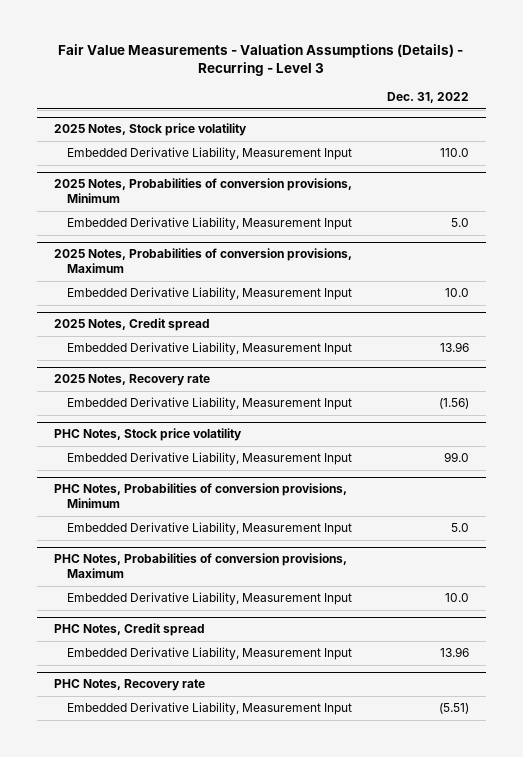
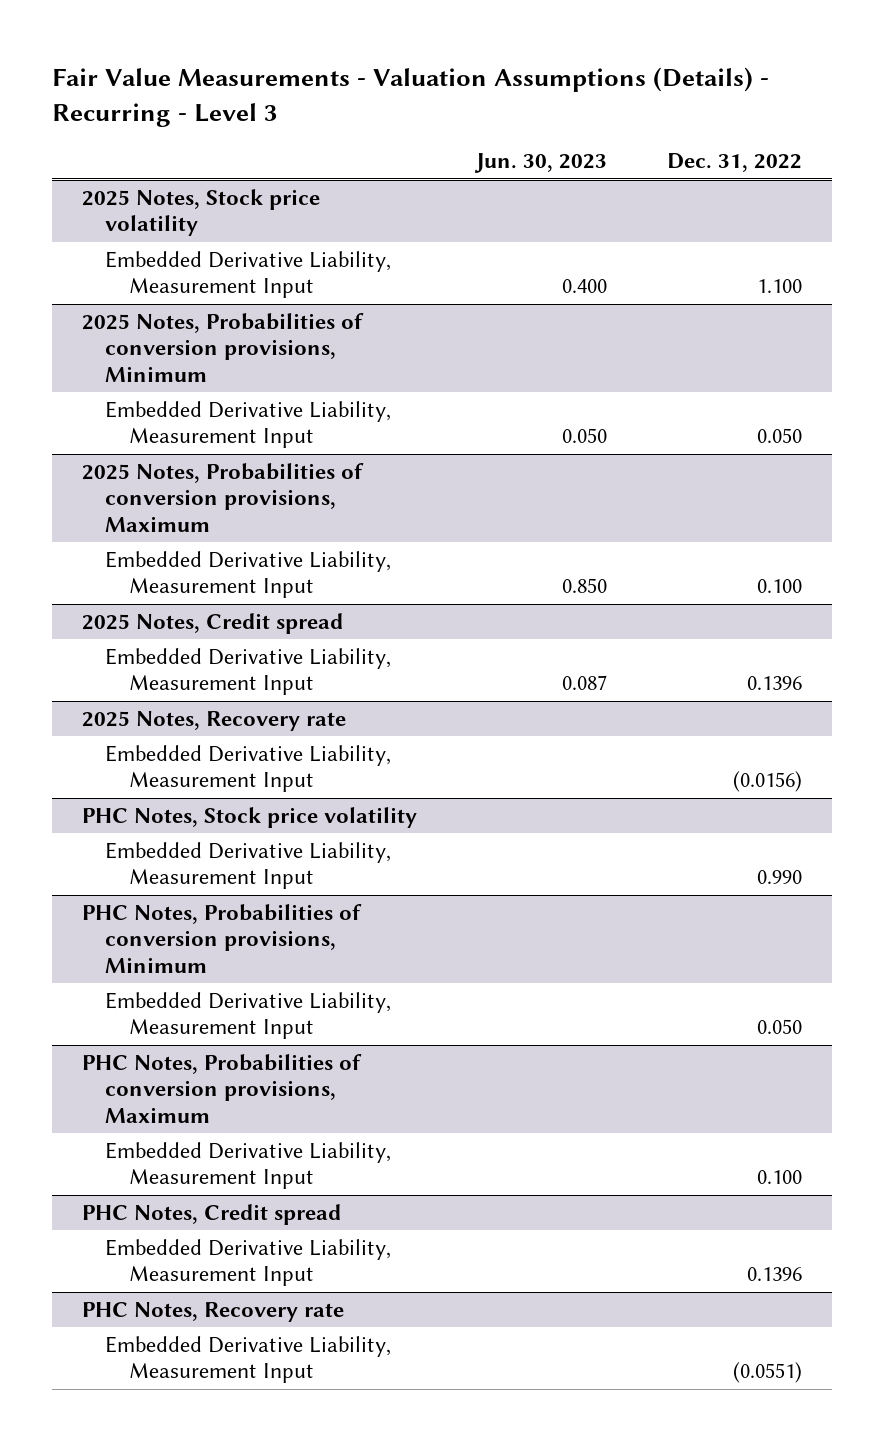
- | Dec. 31, 2022
+ | Jun. 30, 2023 | Dec. 31, 2022
@ 2025 Notes, Stock price volatility
- Embedded Derivative Liability, Measurement Input | 110.0
+ Embedded Derivative Liability, Measurement Input | 0.400 | 1.100
@ 2025 Notes, Probabilities of conversion provisions, Minimum
- Embedded Derivative Liability, Measurement Input | 5.0
+ Embedded Derivative Liability, Measurement Input | 0.050 | 0.050
@ 2025 Notes, Probabilities of conversion provisions, Maximum
- Embedded Derivative Liability, Measurement Input | 10.0
+ Embedded Derivative Liability, Measurement Input | 0.850 | 0.100
@ 2025 Notes, Credit spread
- Embedded Derivative Liability, Measurement Input | 13.96
+ Embedded Derivative Liability, Measurement Input | 0.087 | 0.1396
@ 2025 Notes, Recovery rate
- Embedded Derivative Liability, Measurement Input | (1.56)
+ Embedded Derivative Liability, Measurement Input | | (0.0156)
@ PHC Notes, Stock price volatility
- Embedded Derivative Liability, Measurement Input | 99.0
+ Embedded Derivative Liability, Measurement Input | | 0.990
@ PHC Notes, Probabilities of conversion provisions, Minimum
- Embedded Derivative Liability, Measurement Input | 5.0
+ Embedded Derivative Liability, Measurement Input | | 0.050
@ PHC Notes, Probabilities of conversion provisions, Maximum
- Embedded Derivative Liability, Measurement Input | 10.0
+ Embedded Derivative Liability, Measurement Input | | 0.100
@ PHC Notes, Credit spread
- Embedded Derivative Liability, Measurement Input | 13.96
+ Embedded Derivative Liability, Measurement Input | | 0.1396
@ PHC Notes, Recovery rate
- Embedded Derivative Liability, Measurement Input | (5.51)
+ Embedded Derivative Liability, Measurement Input | | (0.0551)

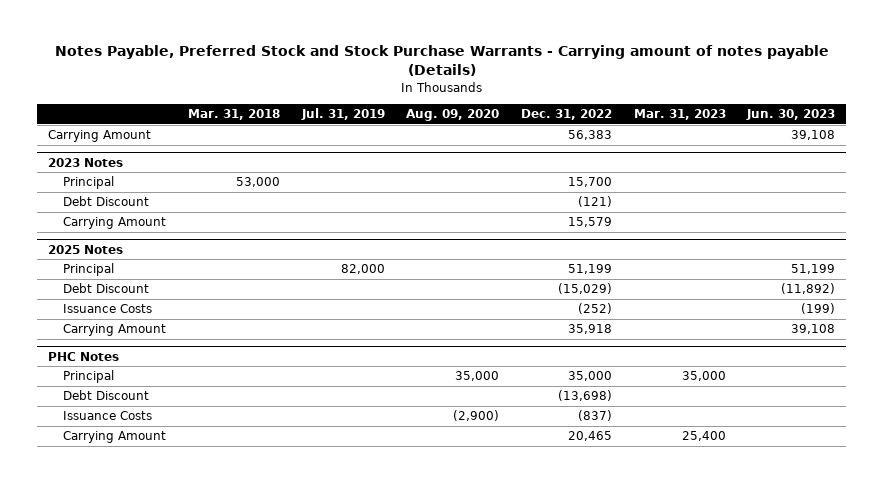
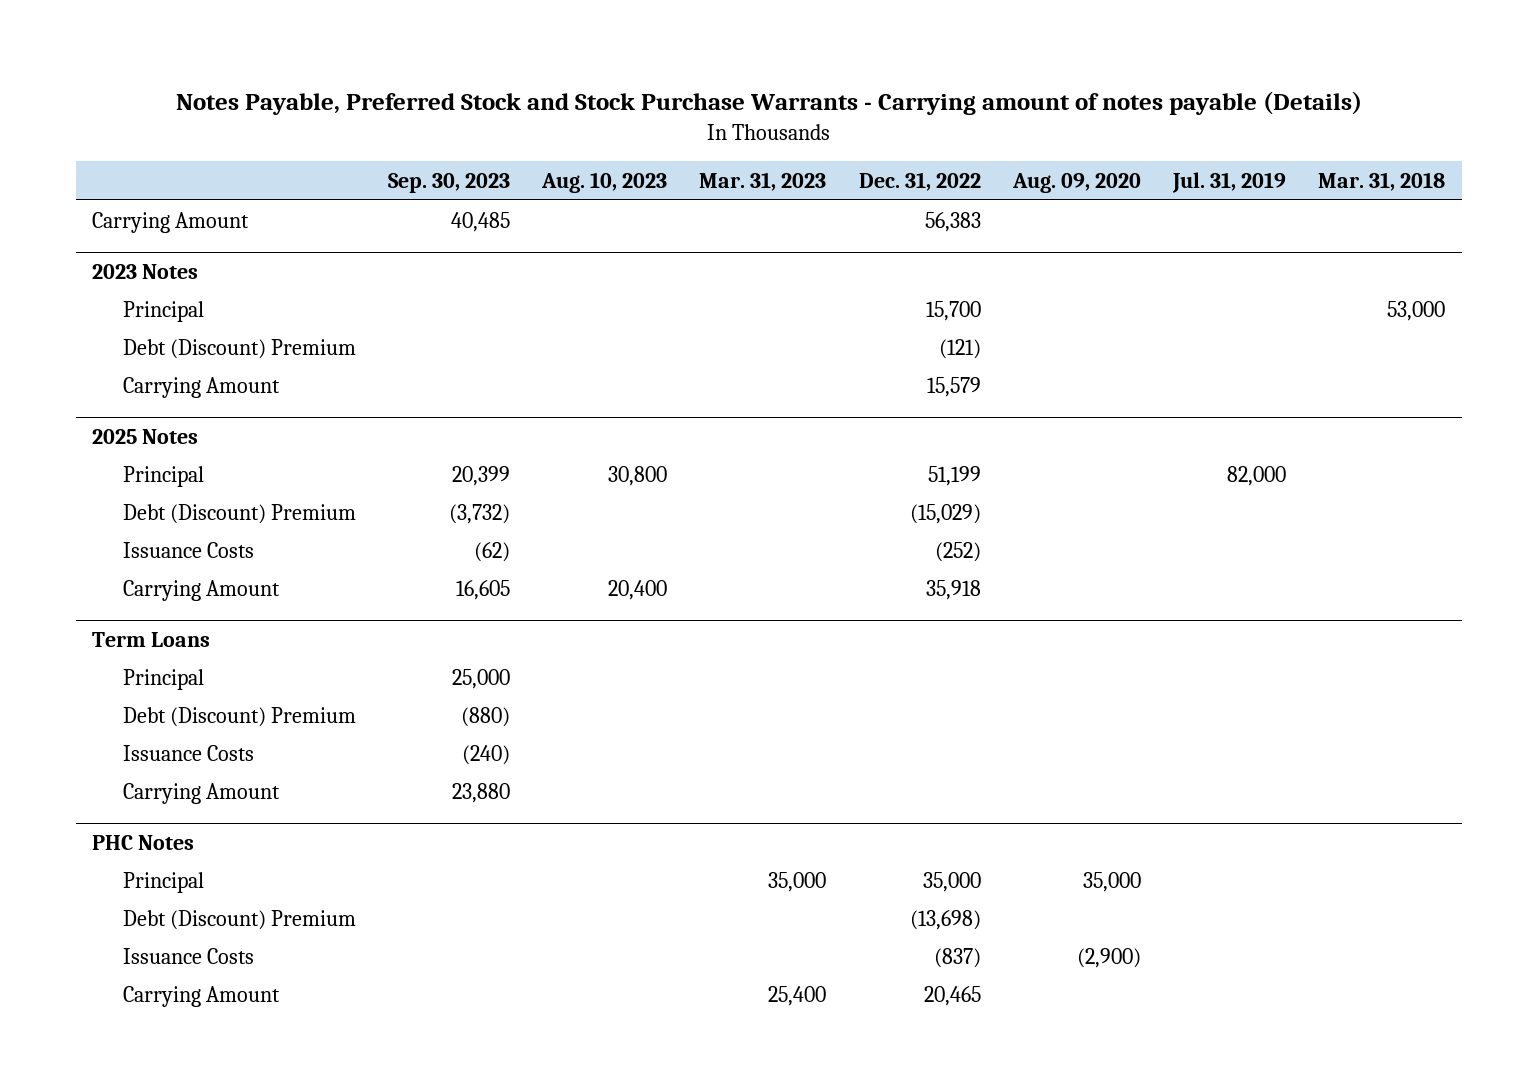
- | Mar. 31, 2018 | Jul. 31, 2019 | Aug. 09, 2020 | Dec. 31, 2022 | Mar. 31, 2023 | Jun. 30, 2023
+ | Sep. 30, 2023 | Aug. 10, 2023 | Mar. 31, 2023 | Dec. 31, 2022 | Aug. 09, 2020 | Jul. 31, 2019 | Mar. 31, 2018
@ 2023 Notes
- Debt Discount | | | | (121) | |
+ Debt (Discount) Premium | | | | (121) | | |
@ 2025 Notes
- Debt Discount | | | | (15,029) | | (11,892)
+ Debt (Discount) Premium | (3,732) | | | (15,029) | | |
+ Term Loans
+ Principal | 25,000 | | | | | |
+ Debt (Discount) Premium | (880) | | | | | |
+ Issuance Costs | (240) | | | | | |
+ Carrying Amount | 23,880 | | | | | |
@ PHC Notes
- Debt Discount | | | | (13,698) | |
+ Debt (Discount) Premium | | | | (13,698) | | |

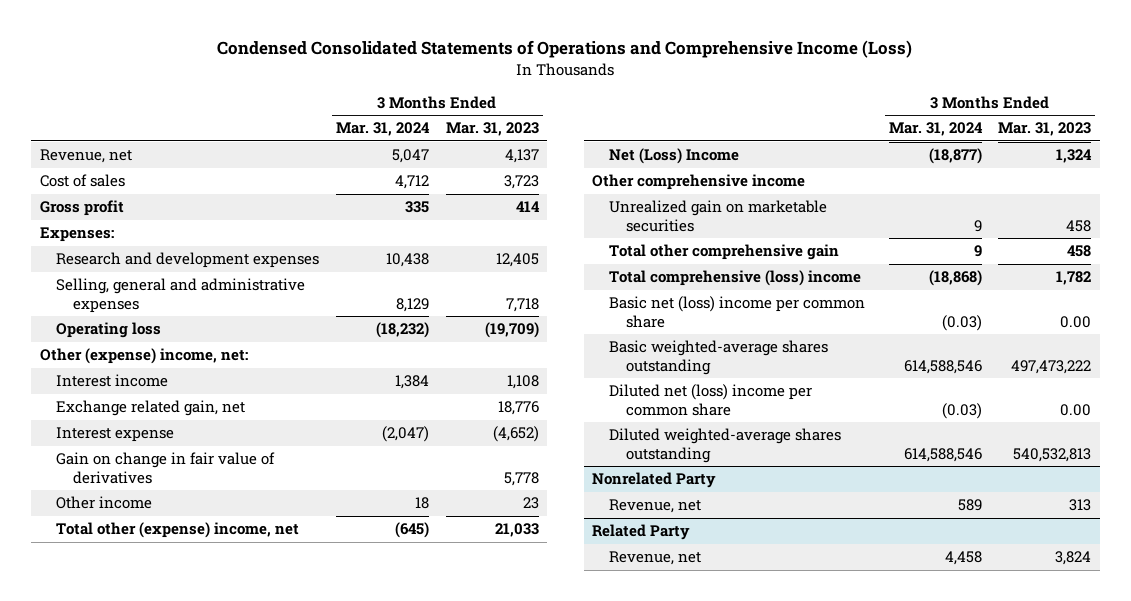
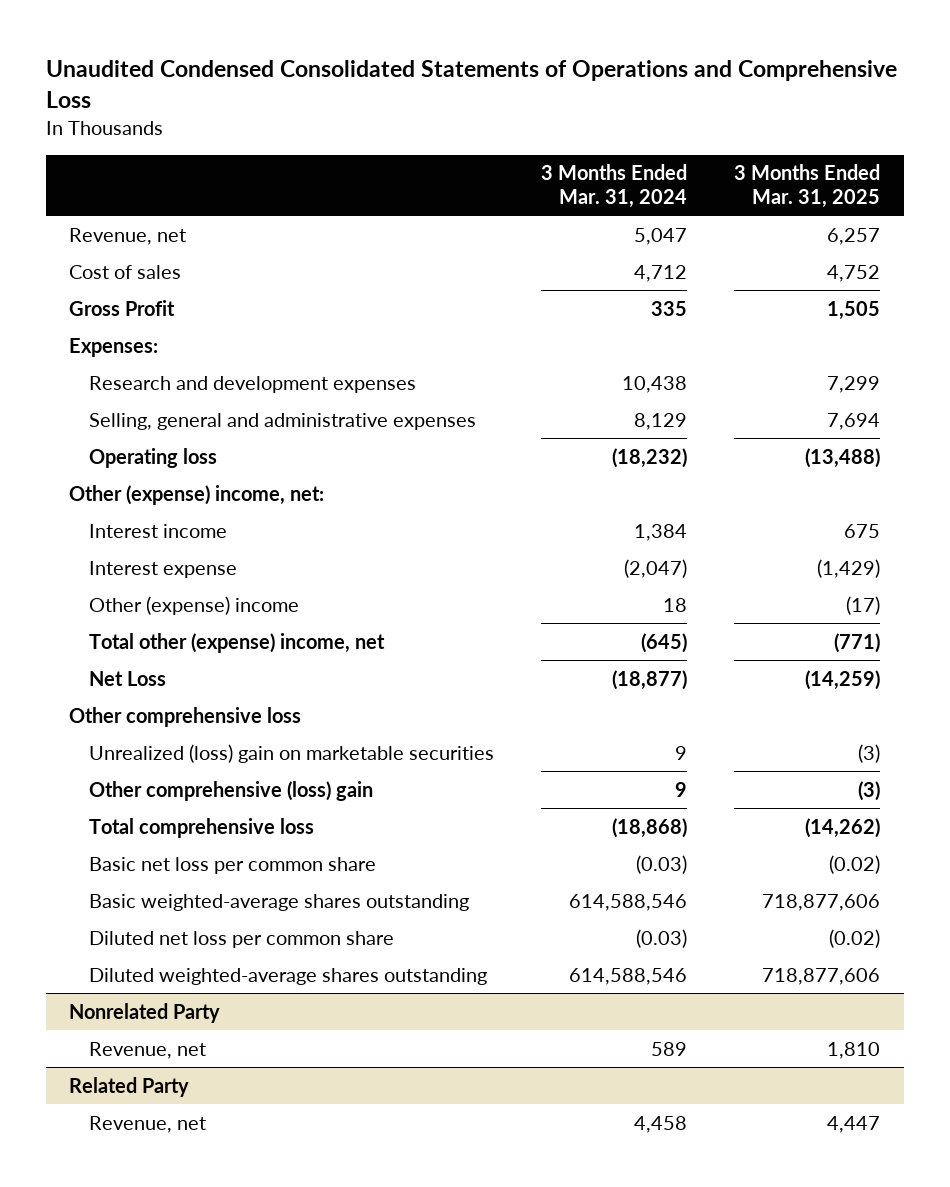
- Condensed Consolidated Statements of Operations and Comprehensive Income (Loss)
+ Unaudited Condensed Consolidated Statements of Operations and Comprehensive Loss
- | 3 Months Ended Mar. 31, 2024 | 3 Months Ended Mar. 31, 2023
+ | 3 Months Ended Mar. 31, 2024 | 3 Months Ended Mar. 31, 2025
- Gross profit | 335 | 414
+ Gross Profit | 335 | 1,505
- Exchange related gain, net | | 18,776
- Gain on change in fair value of derivatives | | 5,778
- Other income | 18 | 23
+ Other (expense) income | 18 | (17)
- Net (Loss) Income | (18,877) | 1,324
- Other comprehensive income
- Unrealized gain on marketable securities | 9 | 458
- Total other comprehensive gain | 9 | 458
- Total comprehensive (loss) income | (18,868) | 1,782
- Basic net (loss) income per common share | (0.03) | 0.00
+ Net Loss | (18,877) | (14,259)
+ Other comprehensive loss
+ Unrealized (loss) gain on marketable securities | 9 | (3)
+ Other comprehensive (loss) gain | 9 | (3)
+ Total comprehensive loss | (18,868) | (14,262)
+ Basic net loss per common share | (0.03) | (0.02)
- Diluted net (loss) income per common share | (0.03) | 0.00
+ Diluted net loss per common share | (0.03) | (0.02)

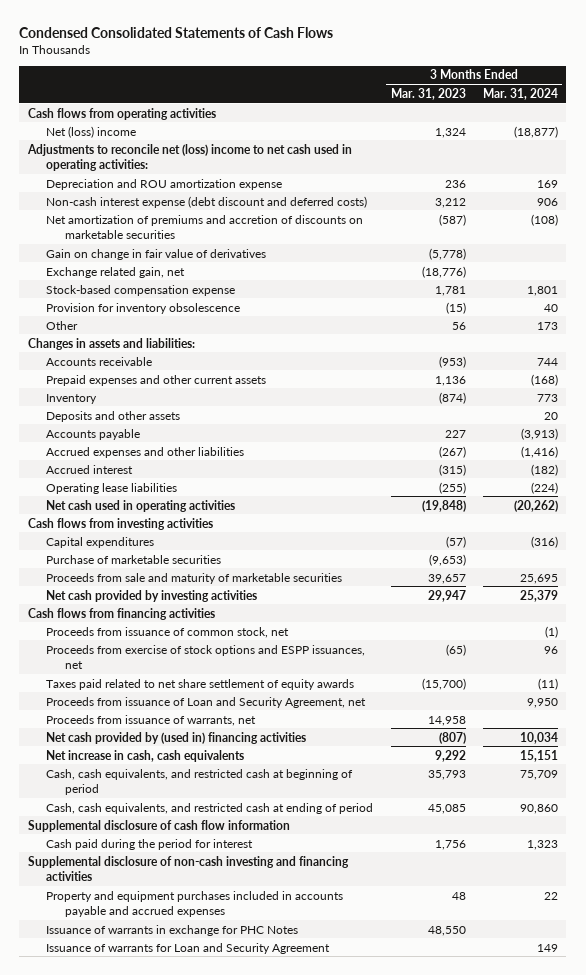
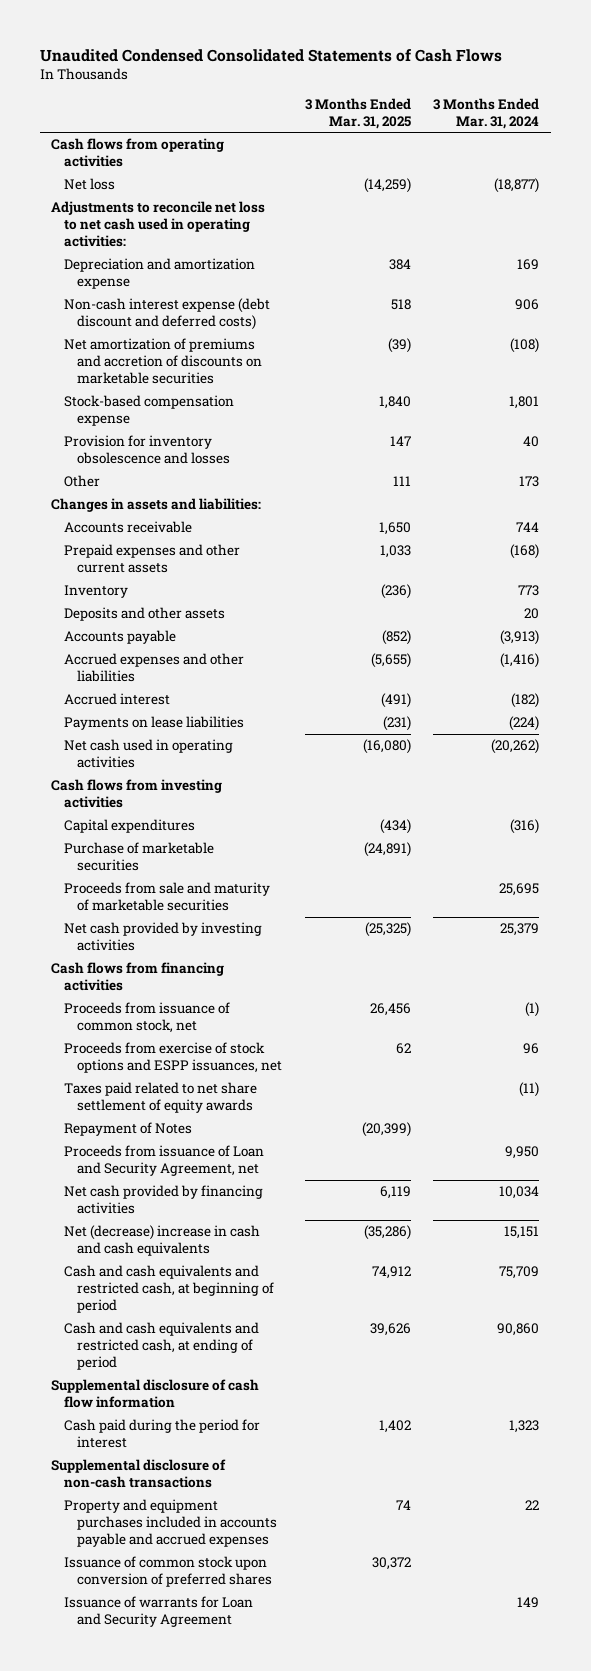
- Condensed Consolidated Statements of Cash Flows
+ Unaudited Condensed Consolidated Statements of Cash Flows
- | 3 Months Ended Mar. 31, 2023 | 3 Months Ended Mar. 31, 2024
+ | 3 Months Ended Mar. 31, 2025 | 3 Months Ended Mar. 31, 2024
- Net (loss) income | 1,324 | (18,877)
- Adjustments to reconcile net (loss) income to net cash used in operating activities:
- Depreciation and ROU amortization expense | 236 | 169
+ Net loss | (14,259) | (18,877)
+ Adjustments to reconcile net loss to net cash used in operating activities:
+ Depreciation and amortization expense | 384 | 169
- Gain on change in fair value of derivatives | (5,778) |
- Exchange related gain, net | (18,776) |
- Provision for inventory obsolescence | (15) | 40
+ Provision for inventory obsolescence and losses | 147 | 40
- Operating lease liabilities | (255) | (224)
+ Payments on lease liabilities | (231) | (224)
+ Repayment of Notes | (20,399) |
- Proceeds from issuance of warrants, net | 14,958 |
- Net cash provided by (used in) financing activities | (807) | 10,034
- Net increase in cash, cash equivalents | 9,292 | 15,151
- Cash, cash equivalents, and restricted cash at beginning of period | 35,793 | 75,709
- Cash, cash equivalents, and restricted cash at ending of period | 45,085 | 90,860
+ Net cash provided by financing activities | 6,119 | 10,034
+ Net (decrease) increase in cash and cash equivalents | (35,286) | 15,151
+ Cash and cash equivalents and restricted cash, at beginning of period | 74,912 | 75,709
+ Cash and cash equivalents and restricted cash, at ending of period | 39,626 | 90,860
- Supplemental disclosure of non-cash investing and financing activities
+ Supplemental disclosure of non-cash transactions
- Issuance of warrants in exchange for PHC Notes | 48,550 |
+ Issuance of common stock upon conversion of preferred shares | 30,372 |

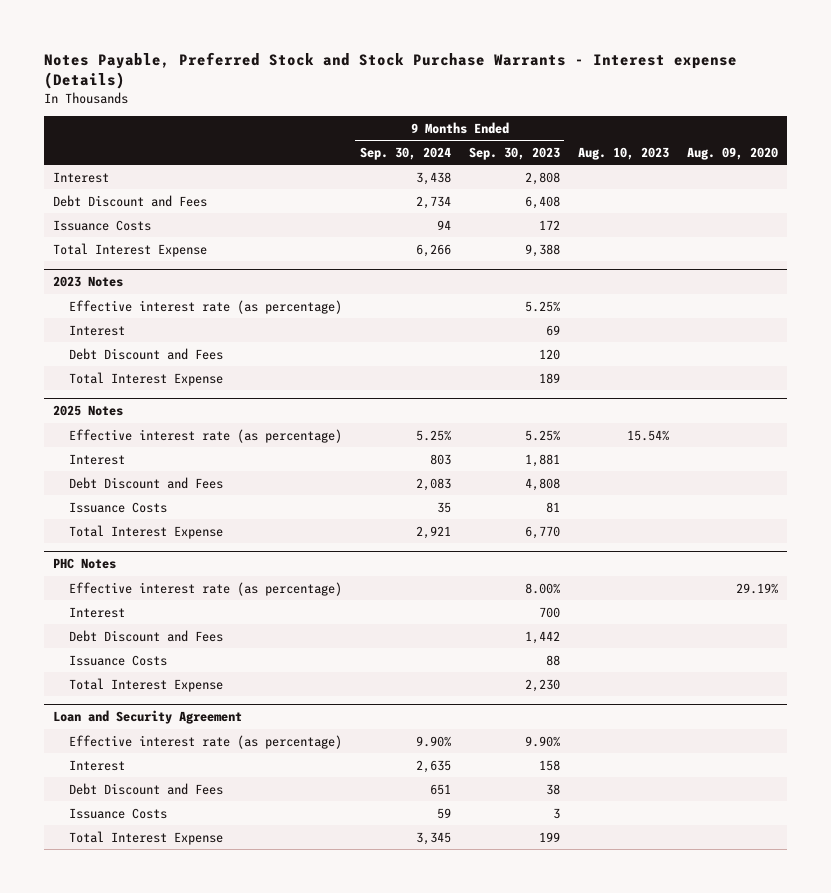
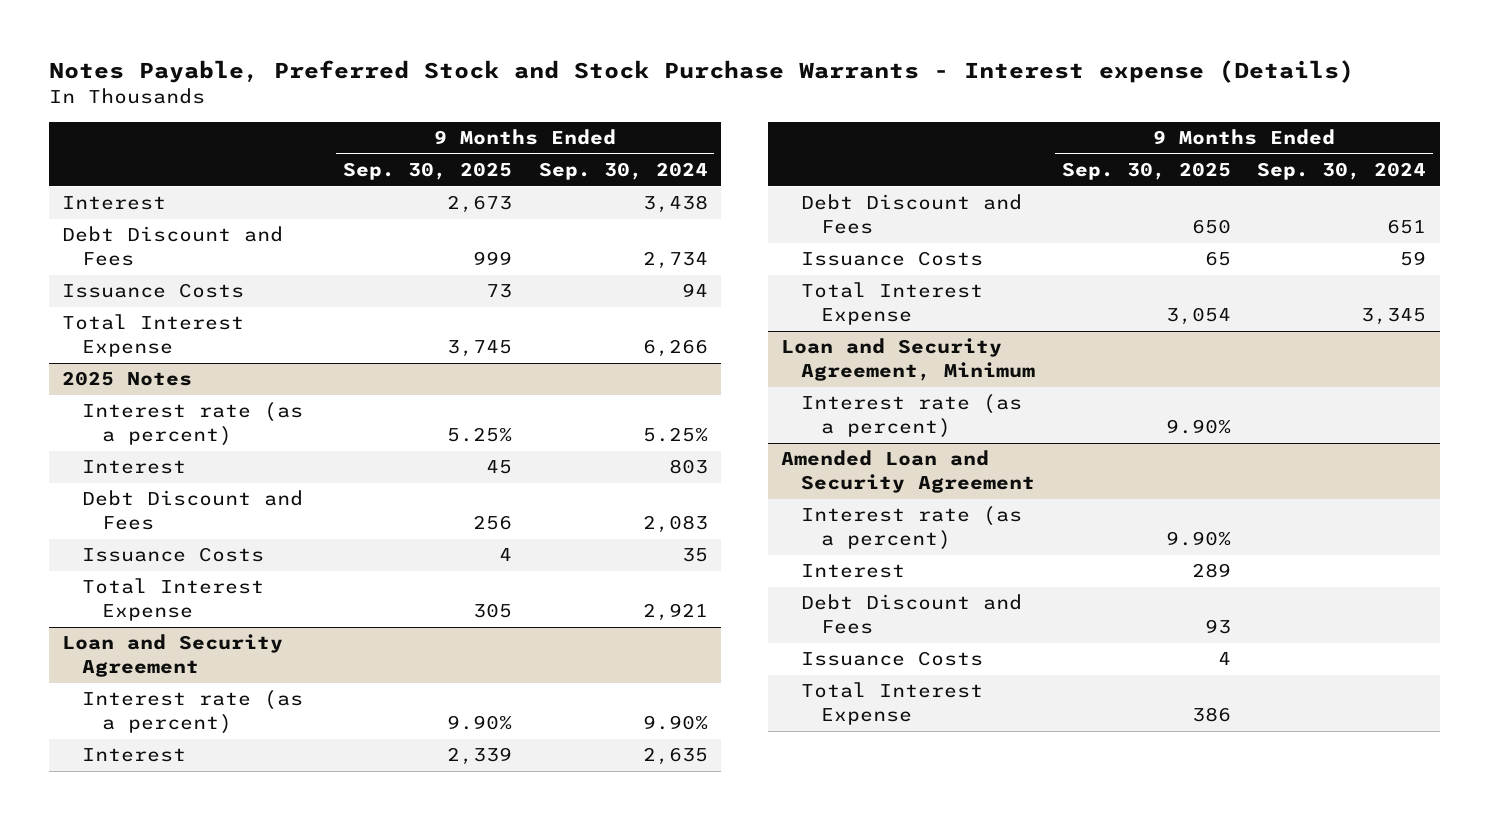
- | 9 Months Ended Sep. 30, 2024 | 9 Months Ended Sep. 30, 2023 | Aug. 10, 2023 | Aug. 09, 2020
+ | 9 Months Ended Sep. 30, 2025 | 9 Months Ended Sep. 30, 2024
- 2023 Notes
- Effective interest rate (as percentage) | | 5.25% | |
- Interest | | 69 | |
- Debt Discount and Fees | | 120 | |
- Total Interest Expense | | 189 | |
@ 2025 Notes
- Effective interest rate (as percentage) | 5.25% | 5.25% | 15.54% |
+ Interest rate (as a percent) | 5.25% | 5.25%
- PHC Notes
- Effective interest rate (as percentage) | | 8.00% | | 29.19%
- Interest | | 700 | |
- Debt Discount and Fees | | 1,442 | |
- Issuance Costs | | 88 | |
- Total Interest Expense | | 2,230 | |
@ Loan and Security Agreement
- Effective interest rate (as percentage) | 9.90% | 9.90% | |
+ Interest rate (as a percent) | 9.90% | 9.90%
+ Loan and Security Agreement, Minimum
+ Interest rate (as a percent) | 9.90% |
+ Amended Loan and Security Agreement
+ Interest rate (as a percent) | 9.90% |
+ Interest | 289 |
+ Debt Discount and Fees | 93 |
+ Issuance Costs | 4 |
+ Total Interest Expense | 386 |

